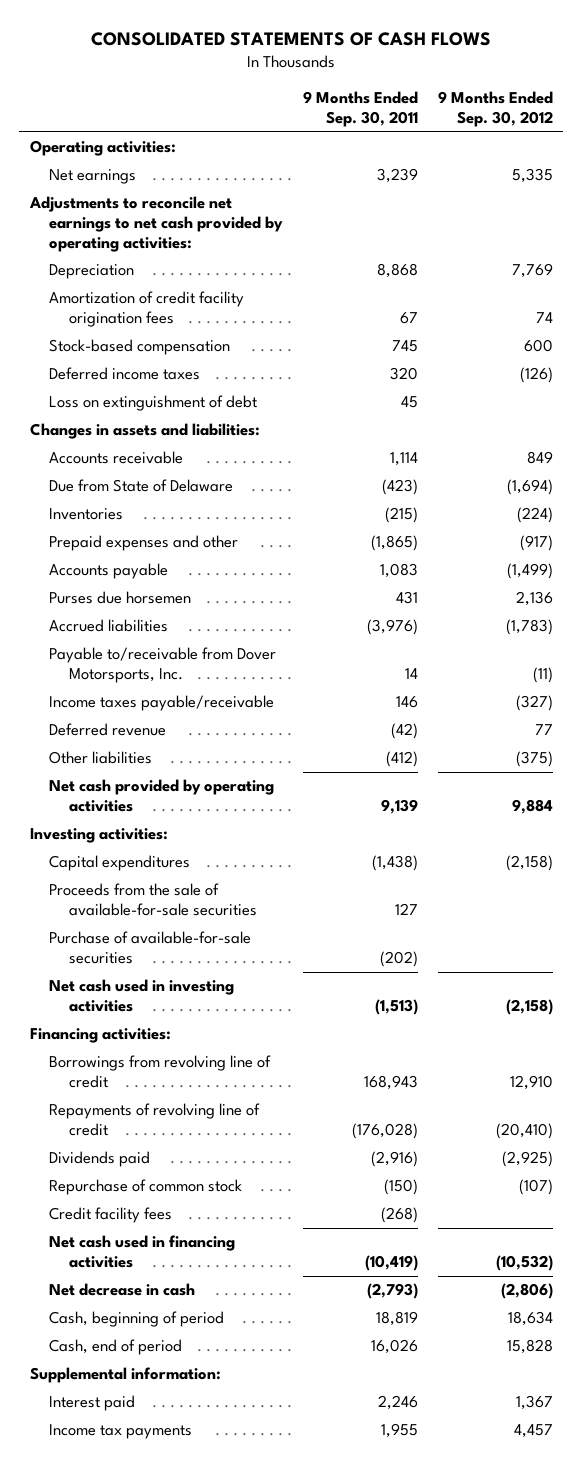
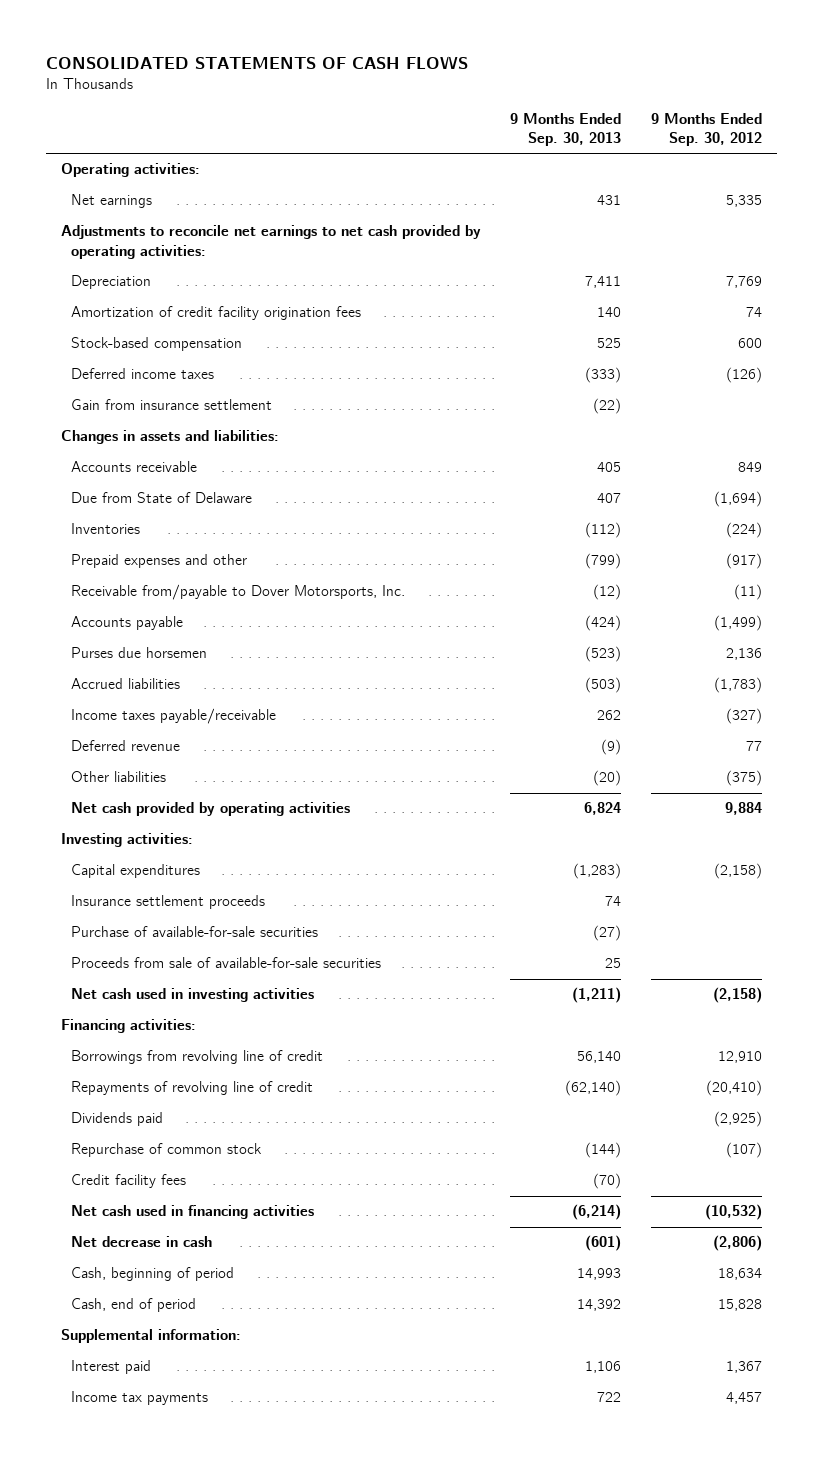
- | 9 Months Ended Sep. 30, 2011 | 9 Months Ended Sep. 30, 2012
+ | 9 Months Ended Sep. 30, 2013 | 9 Months Ended Sep. 30, 2012
- Loss on extinguishment of debt | 45 |
+ Gain from insurance settlement | (22) |
+ Receivable from/payable to Dover Motorsports, Inc. | (12) | (11)
- Payable to/receivable from Dover Motorsports, Inc. | 14 | (11)
- Proceeds from the sale of available-for-sale securities | 127 |
+ Insurance settlement proceeds | 74 |
+ Proceeds from sale of available-for-sale securities | 25 |

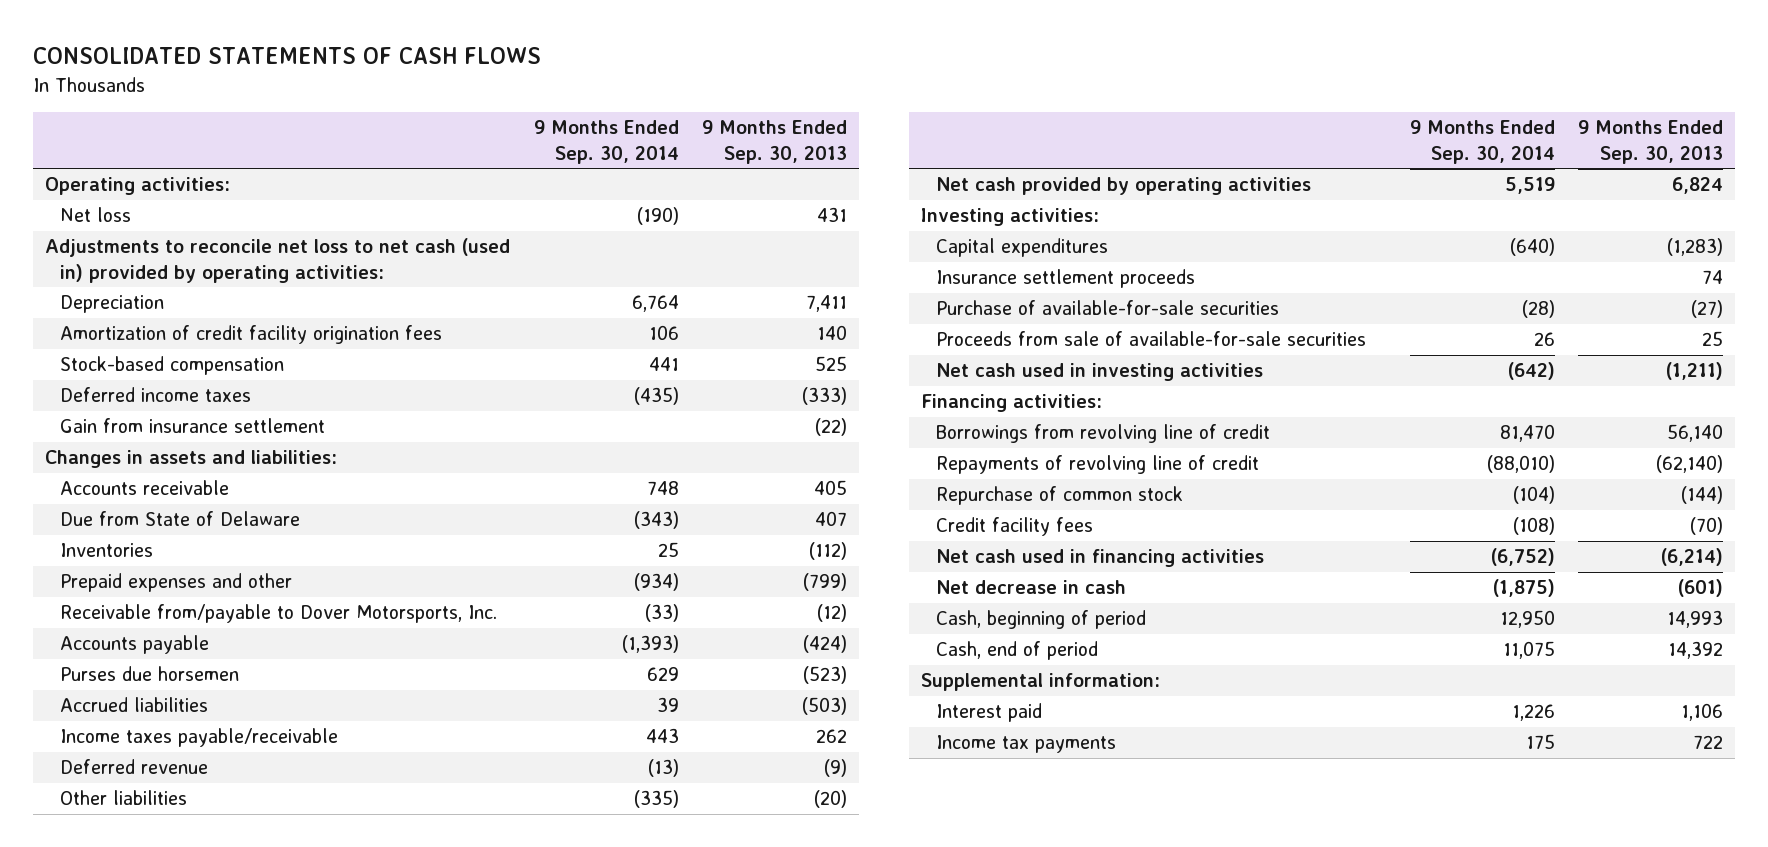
- | 9 Months Ended Sep. 30, 2013 | 9 Months Ended Sep. 30, 2012
+ | 9 Months Ended Sep. 30, 2014 | 9 Months Ended Sep. 30, 2013
- Net earnings | 431 | 5,335
- Adjustments to reconcile net earnings to net cash provided by operating activities:
+ Net loss | (190) | 431
+ Adjustments to reconcile net loss to net cash (used in) provided by operating activities:
- Dividends paid | | (2,925)

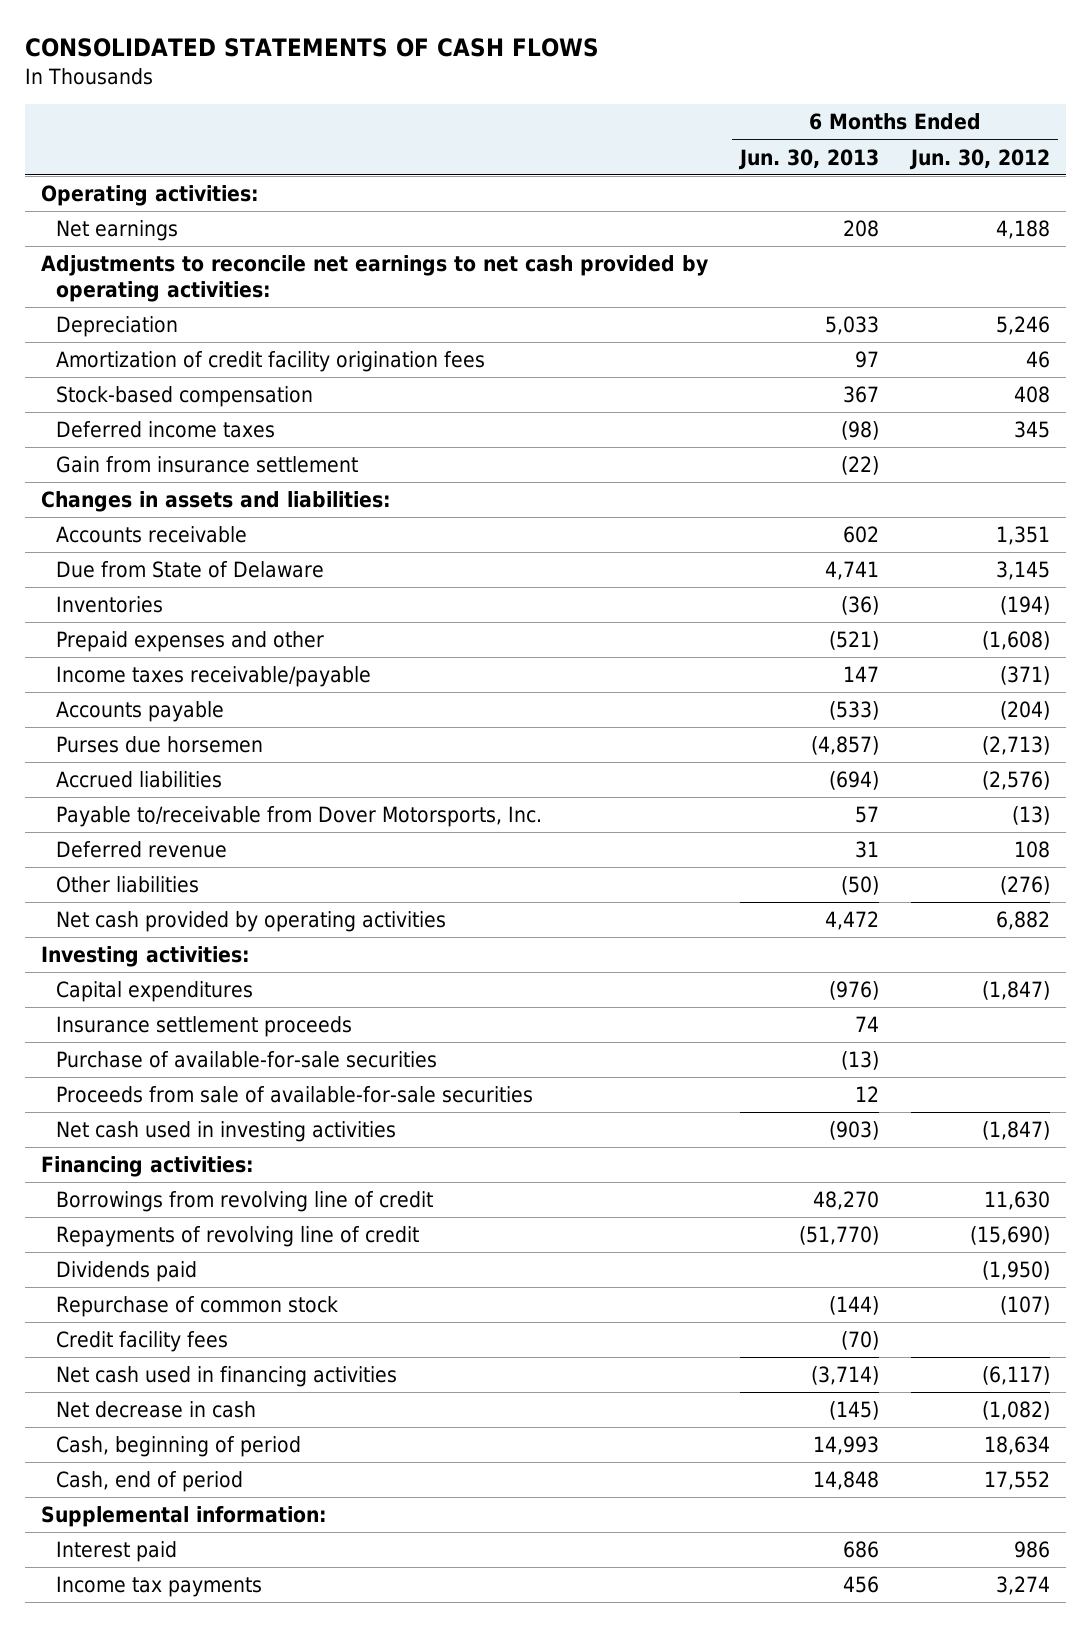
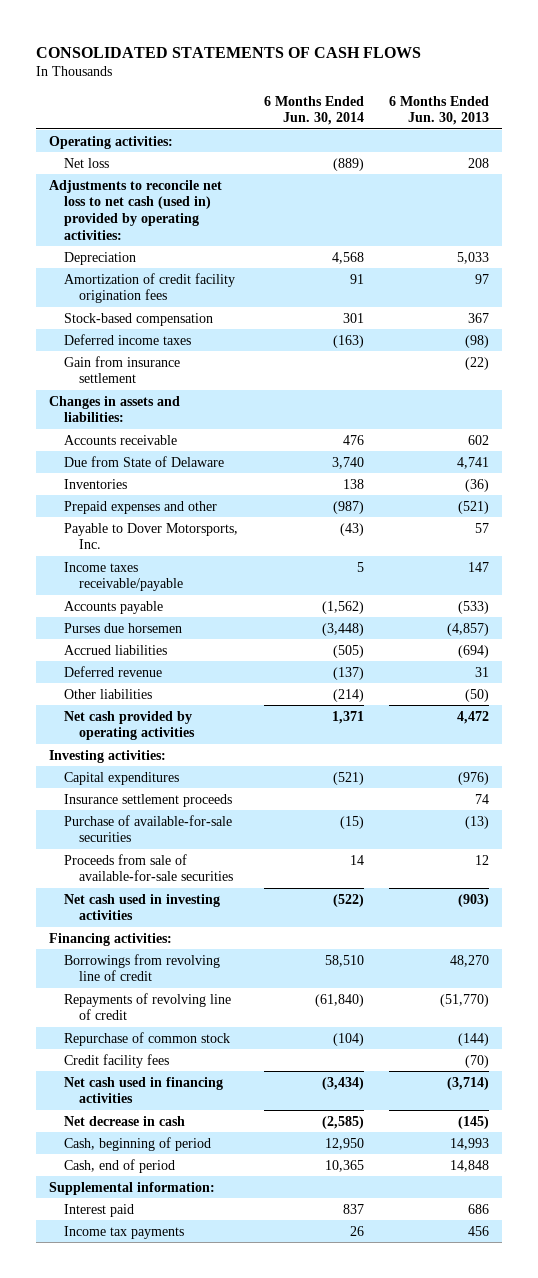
- | 6 Months Ended Jun. 30, 2013 | 6 Months Ended Jun. 30, 2012
+ | 6 Months Ended Jun. 30, 2014 | 6 Months Ended Jun. 30, 2013
- Net earnings | 208 | 4,188
- Adjustments to reconcile net earnings to net cash provided by operating activities:
+ Net loss | (889) | 208
+ Adjustments to reconcile net loss to net cash (used in) provided by operating activities:
+ Payable to Dover Motorsports, Inc. | (43) | 57
- Payable to/receivable from Dover Motorsports, Inc. | 57 | (13)
- Dividends paid | | (1,950)

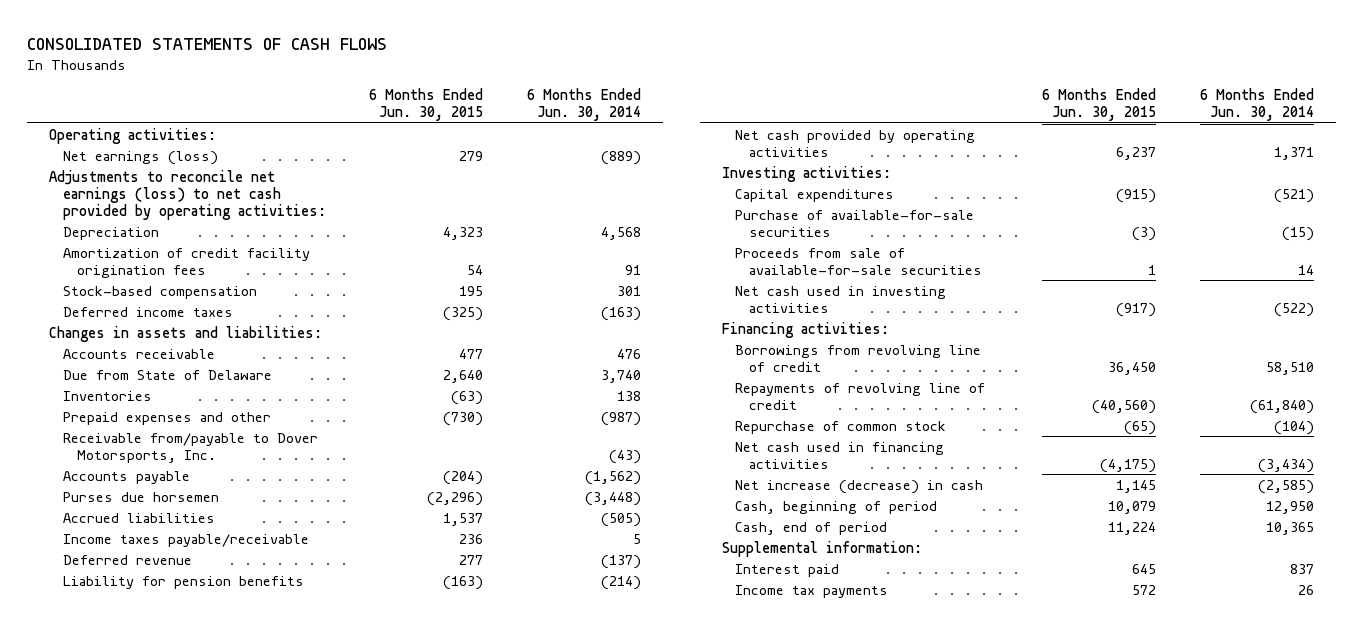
- | 6 Months Ended Jun. 30, 2014 | 6 Months Ended Jun. 30, 2013
+ | 6 Months Ended Jun. 30, 2015 | 6 Months Ended Jun. 30, 2014
- Net loss | (889) | 208
- Adjustments to reconcile net loss to net cash (used in) provided by operating activities:
+ Net earnings (loss) | 279 | (889)
+ Adjustments to reconcile net earnings (loss) to net cash provided by operating activities:
- Gain from insurance settlement | | (22)
- Payable to Dover Motorsports, Inc. | (43) | 57
- Income taxes receivable/payable | 5 | 147
+ Receivable from/payable to Dover Motorsports, Inc. | | (43)
+ Income taxes payable/receivable | 236 | 5
- Other liabilities | (214) | (50)
+ Liability for pension benefits | (163) | (214)
- Insurance settlement proceeds | | 74
- Credit facility fees | | (70)
- Net decrease in cash | (2,585) | (145)
+ Net increase (decrease) in cash | 1,145 | (2,585)

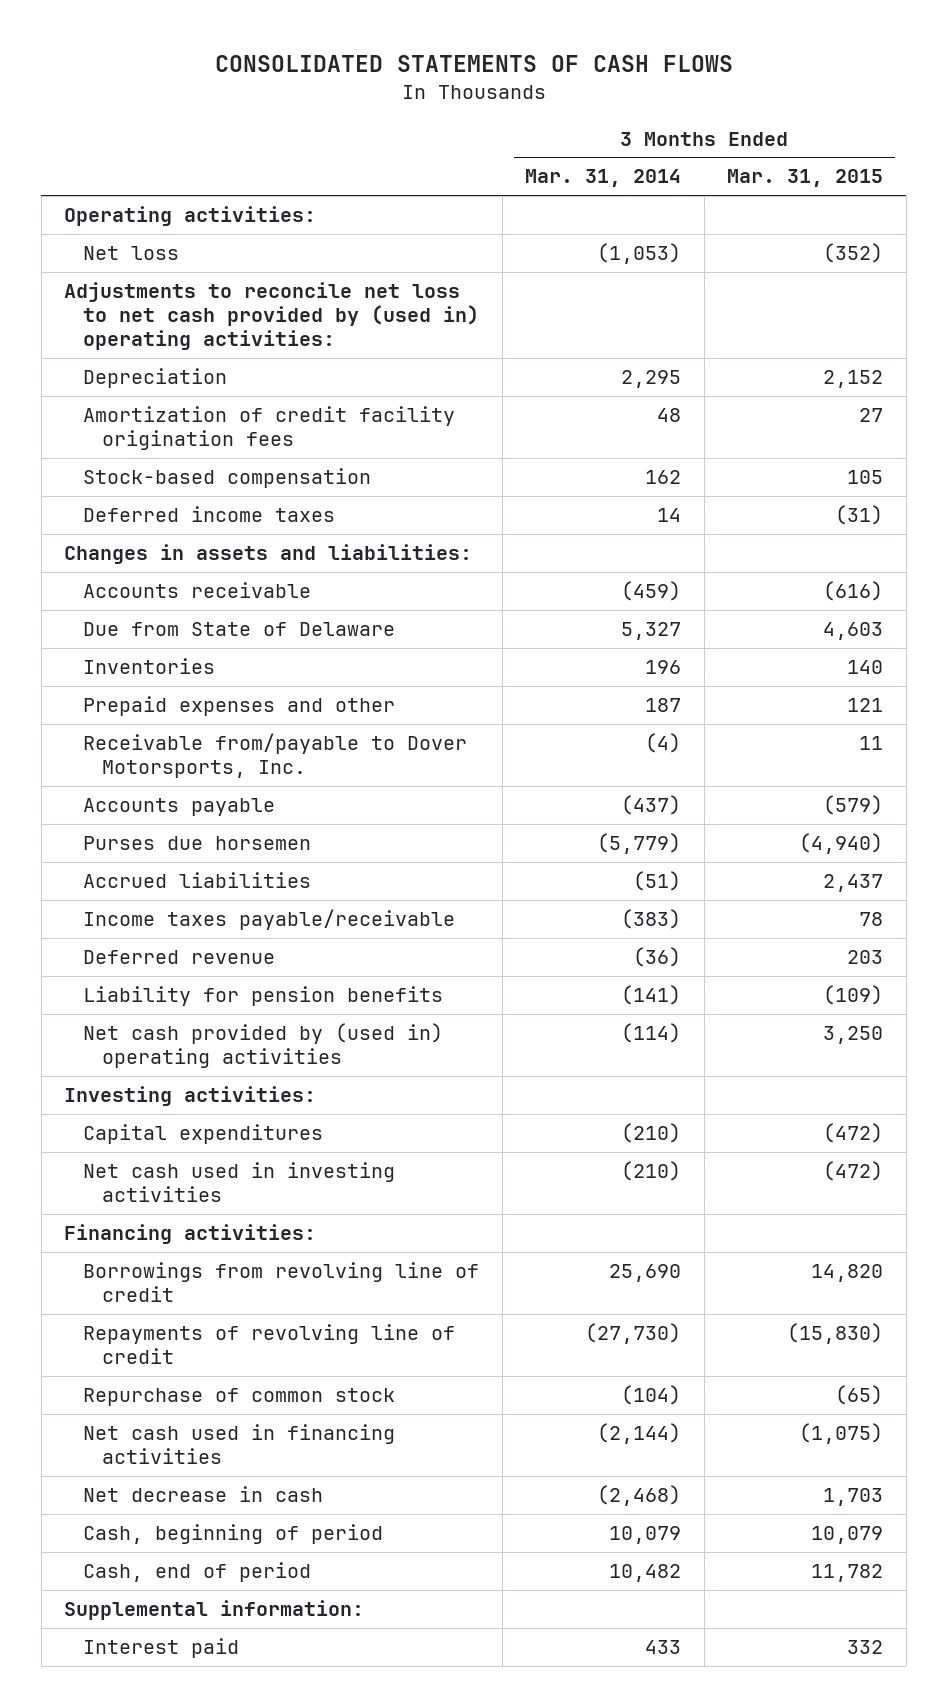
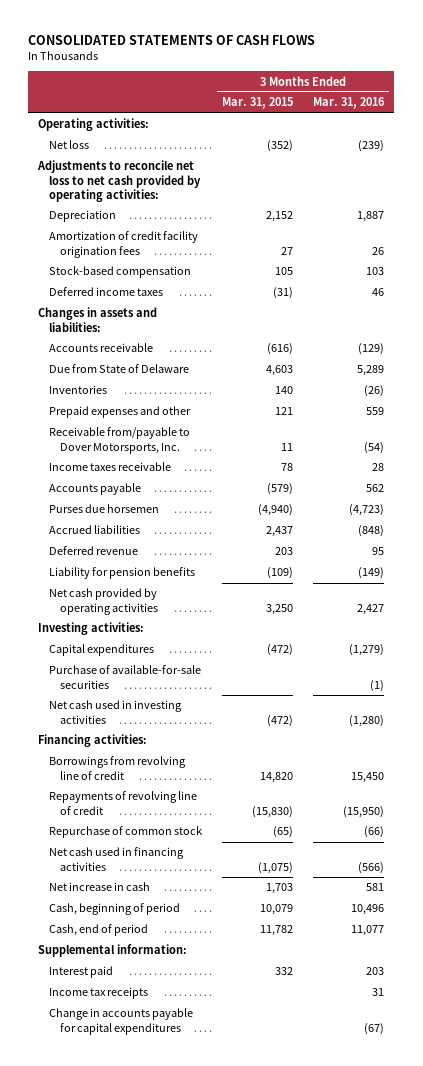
- | 3 Months Ended Mar. 31, 2014 | 3 Months Ended Mar. 31, 2015
+ | 3 Months Ended Mar. 31, 2015 | 3 Months Ended Mar. 31, 2016
- Adjustments to reconcile net loss to net cash provided by (used in) operating activities:
+ Adjustments to reconcile net loss to net cash provided by operating activities:
+ Income taxes receivable | 78 | 28
- Income taxes payable/receivable | (383) | 78
- Net cash provided by (used in) operating activities | (114) | 3,250
+ Net cash provided by operating activities | 3,250 | 2,427
+ Purchase of available-for-sale securities | | (1)
- Net decrease in cash | (2,468) | 1,703
+ Net increase in cash | 1,703 | 581
+ Income tax receipts | | 31
+ Change in accounts payable for capital expenditures | | (67)

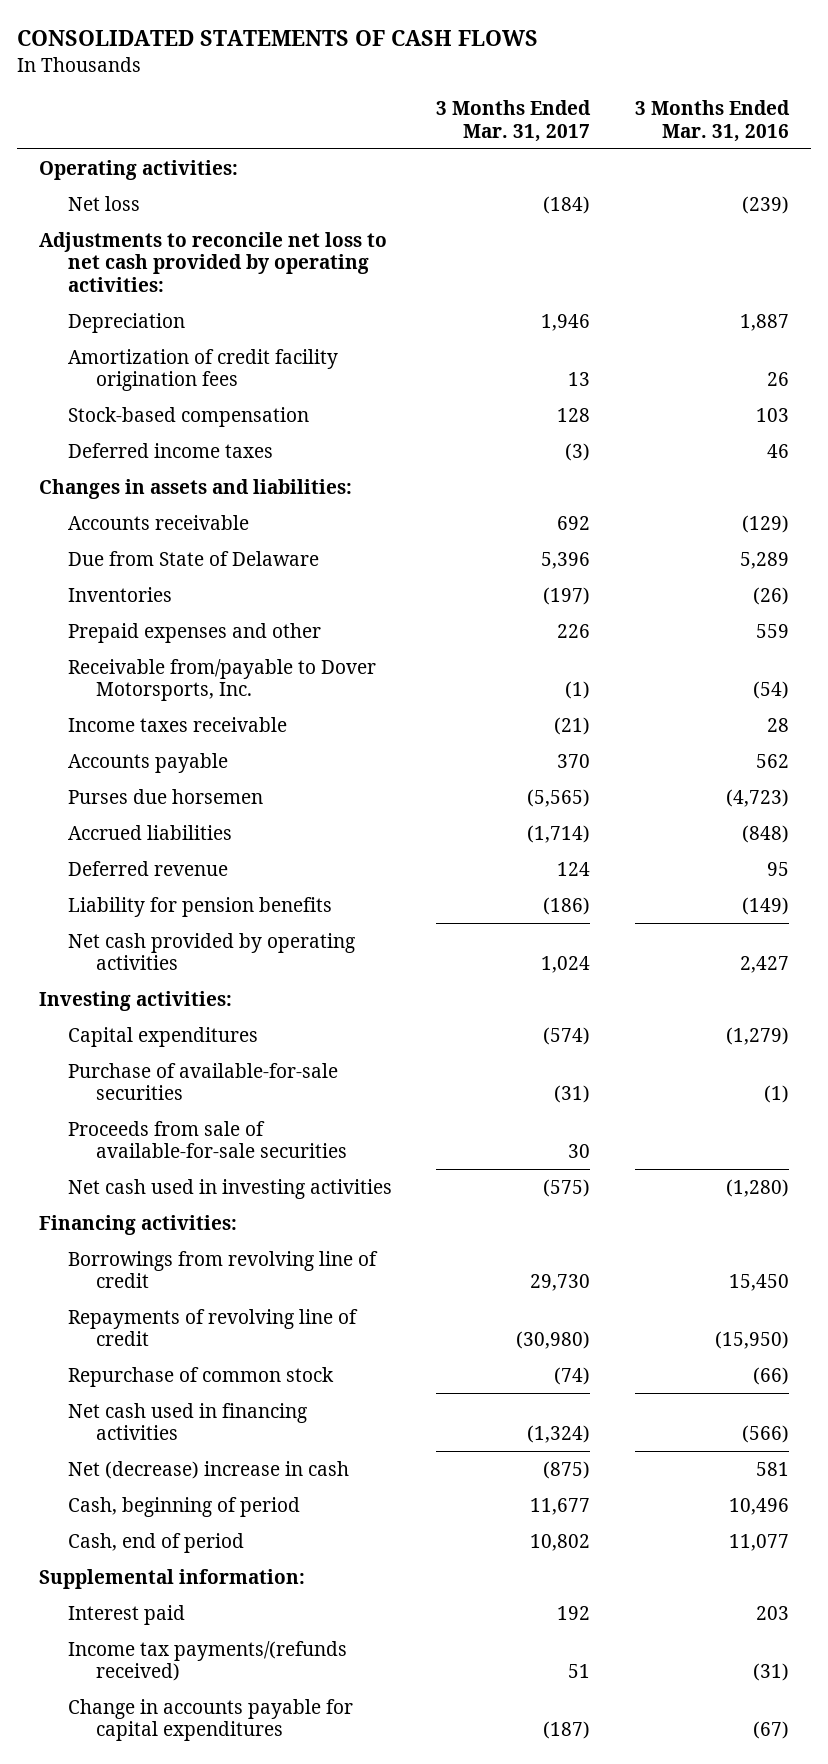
- | 3 Months Ended Mar. 31, 2015 | 3 Months Ended Mar. 31, 2016
+ | 3 Months Ended Mar. 31, 2017 | 3 Months Ended Mar. 31, 2016
+ Proceeds from sale of available-for-sale securities | 30 |
- Net increase in cash | 1,703 | 581
+ Net (decrease) increase in cash | (875) | 581
- Income tax receipts | | 31
+ Income tax payments/(refunds received) | 51 | (31)

